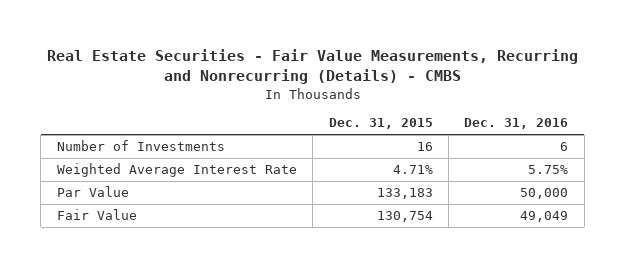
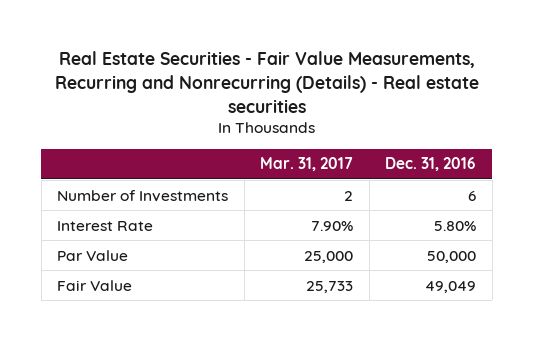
- Real Estate Securities - Fair Value Measurements, Recurring and Nonrecurring (Details) - CMBS
+ Real Estate Securities - Fair Value Measurements, Recurring and Nonrecurring (Details) - Real estate securities
- | Dec. 31, 2015 | Dec. 31, 2016
+ | Mar. 31, 2017 | Dec. 31, 2016
- Weighted Average Interest Rate | 4.71% | 5.75%
+ Interest Rate | 7.90% | 5.80%

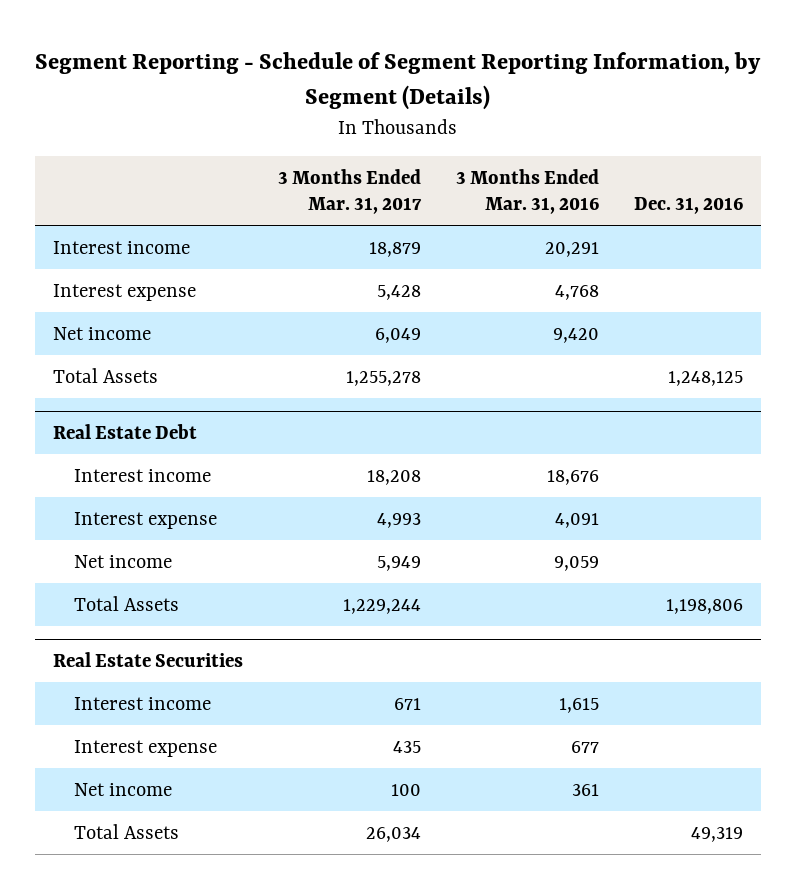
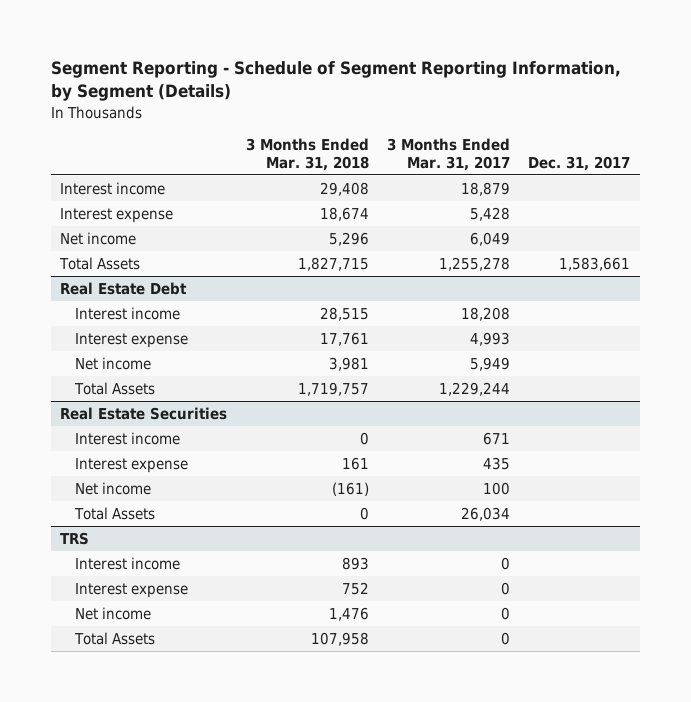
- | 3 Months Ended Mar. 31, 2017 | 3 Months Ended Mar. 31, 2016 | Dec. 31, 2016
+ | 3 Months Ended Mar. 31, 2018 | 3 Months Ended Mar. 31, 2017 | Dec. 31, 2017
+ TRS
+ Interest income | 893 | 0 |
+ Interest expense | 752 | 0 |
+ Net income | 1,476 | 0 |
+ Total Assets | 107,958 | 0 |

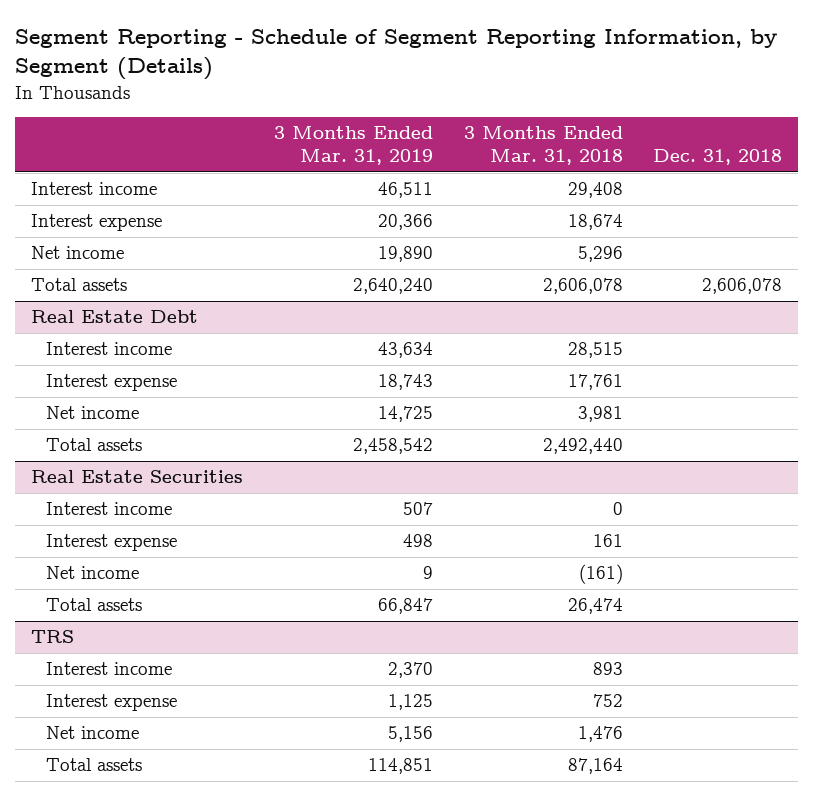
- | 3 Months Ended Mar. 31, 2018 | 3 Months Ended Mar. 31, 2017 | Dec. 31, 2017
+ | 3 Months Ended Mar. 31, 2019 | 3 Months Ended Mar. 31, 2018 | Dec. 31, 2018
- Total Assets | 1,827,715 | 1,255,278 | 1,583,661
+ Total assets | 2,640,240 | 2,606,078 | 2,606,078
@ Real Estate Debt
- Total Assets | 1,719,757 | 1,229,244 |
+ Total assets | 2,458,542 | 2,492,440 |
@ Real Estate Securities
- Total Assets | 0 | 26,034 |
+ Total assets | 66,847 | 26,474 |
@ TRS
- Total Assets | 107,958 | 0 |
+ Total assets | 114,851 | 87,164 |

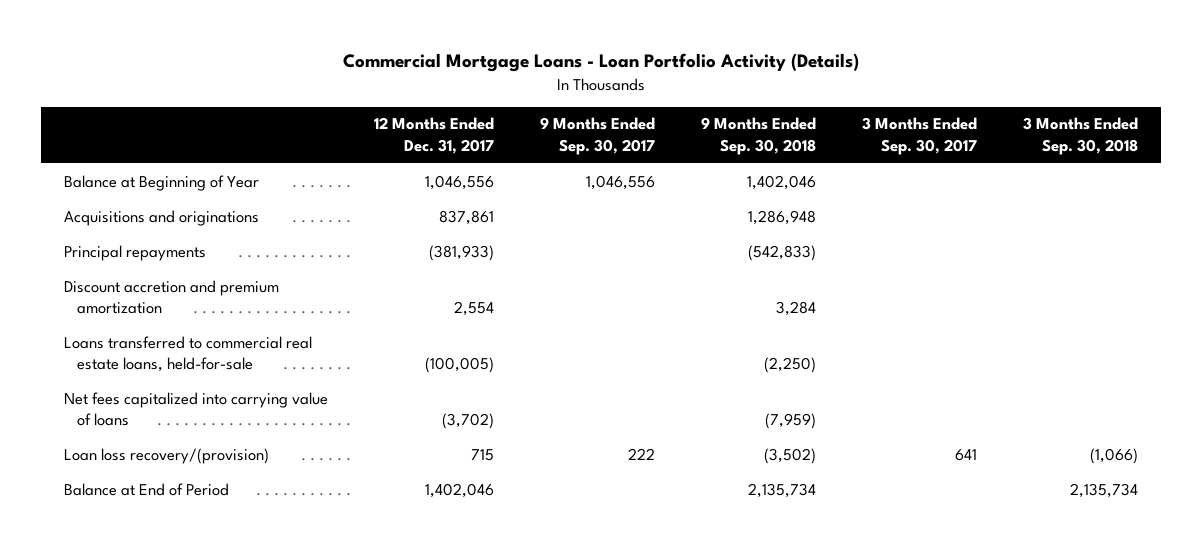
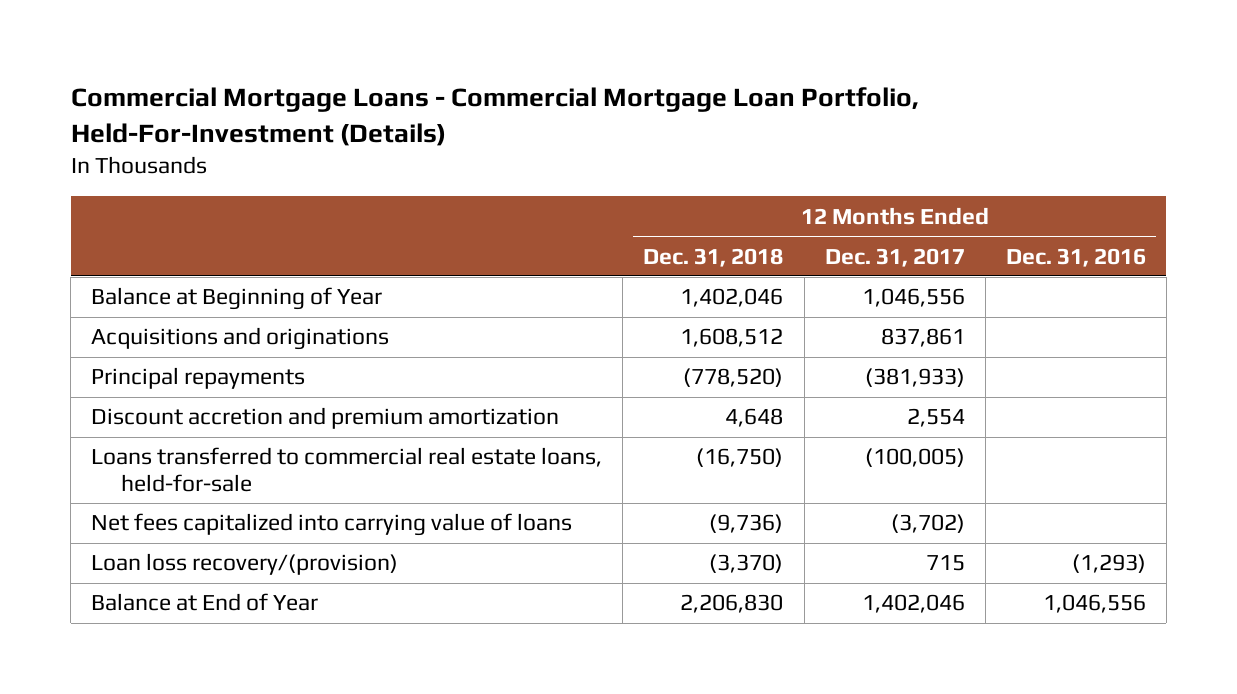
- Commercial Mortgage Loans - Loan Portfolio Activity (Details)
+ Commercial Mortgage Loans - Commercial Mortgage Loan Portfolio, Held-For-Investment (Details)
- | 12 Months Ended Dec. 31, 2017 | 9 Months Ended Sep. 30, 2017 | 9 Months Ended Sep. 30, 2018 | 3 Months Ended Sep. 30, 2017 | 3 Months Ended Sep. 30, 2018
+ | 12 Months Ended Dec. 31, 2018 | 12 Months Ended Dec. 31, 2017 | 12 Months Ended Dec. 31, 2016
- Balance at End of Period | 1,402,046 | | 2,135,734 | | 2,135,734
+ Balance at End of Year | 2,206,830 | 1,402,046 | 1,046,556

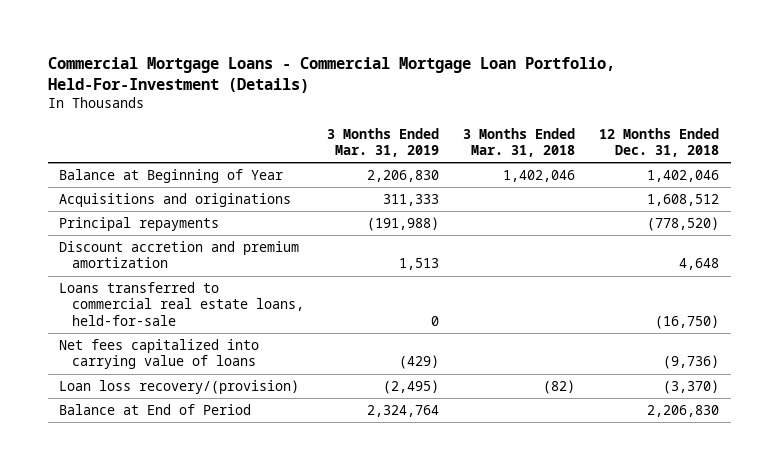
- | 12 Months Ended Dec. 31, 2018 | 12 Months Ended Dec. 31, 2017 | 12 Months Ended Dec. 31, 2016
+ | 3 Months Ended Mar. 31, 2019 | 3 Months Ended Mar. 31, 2018 | 12 Months Ended Dec. 31, 2018
- Balance at End of Year | 2,206,830 | 1,402,046 | 1,046,556
+ Balance at End of Period | 2,324,764 | | 2,206,830

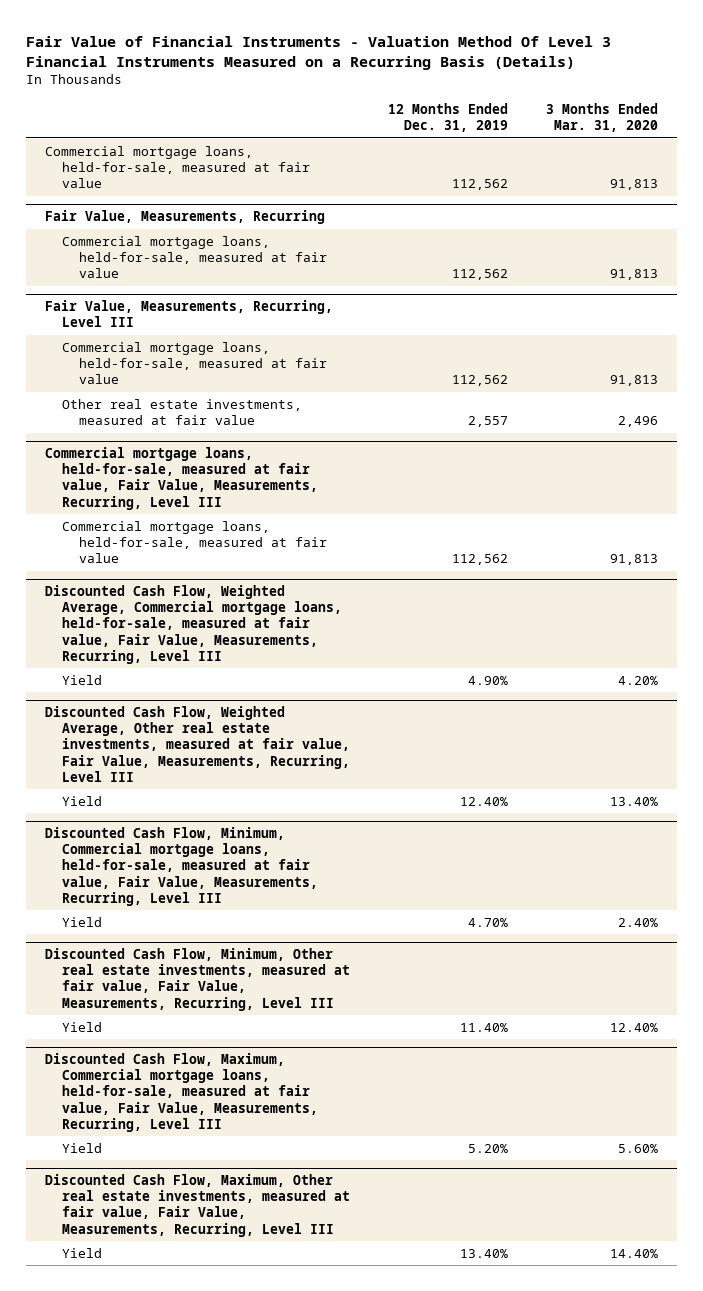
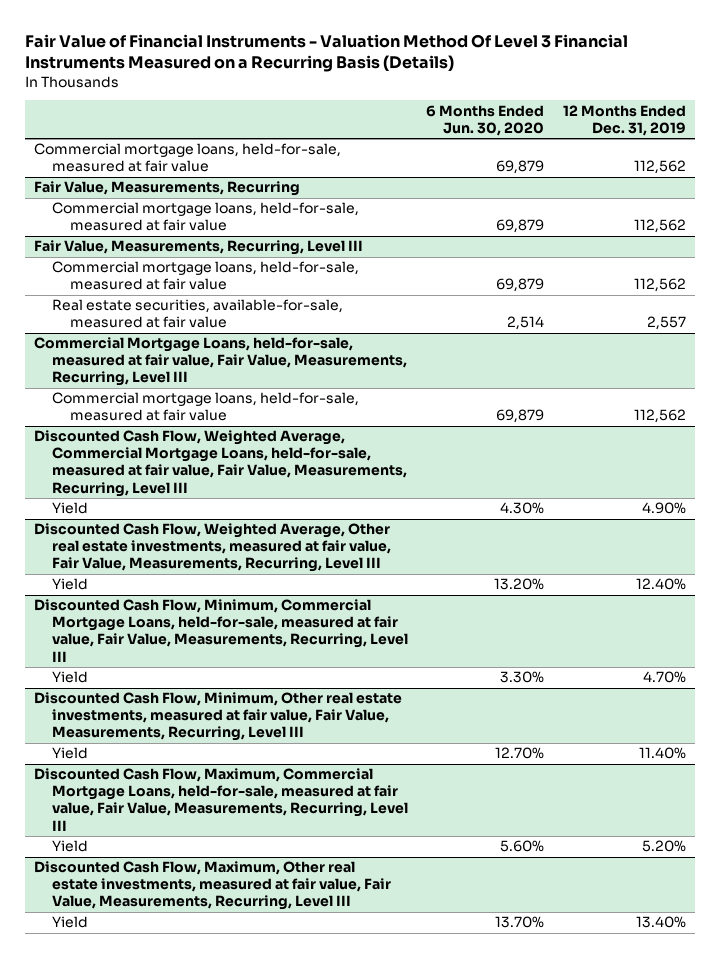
- | 12 Months Ended Dec. 31, 2019 | 3 Months Ended Mar. 31, 2020
+ | 6 Months Ended Jun. 30, 2020 | 12 Months Ended Dec. 31, 2019
@ Fair Value, Measurements, Recurring, Level III
- Other real estate investments, measured at fair value | 2,557 | 2,496
- Commercial mortgage loans, held-for-sale, measured at fair value, Fair Value, Measurements, Recurring, Level III
@ Fair Value, Measurements, Recurring, Level III
+ Real estate securities, available-for-sale, measured at fair value | 2,514 | 2,557
+ Commercial Mortgage Loans, held-for-sale, measured at fair value, Fair Value, Measurements, Recurring, Level III
- Discounted Cash Flow, Weighted Average, Commercial mortgage loans, held-for-sale, measured at fair value, Fair Value, Measurements, Recurring, Level III
+ Discounted Cash Flow, Weighted Average, Commercial Mortgage Loans, held-for-sale, measured at fair value, Fair Value, Measurements, Recurring, Level III
- Discounted Cash Flow, Minimum, Commercial mortgage loans, held-for-sale, measured at fair value, Fair Value, Measurements, Recurring, Level III
+ Discounted Cash Flow, Minimum, Commercial Mortgage Loans, held-for-sale, measured at fair value, Fair Value, Measurements, Recurring, Level III
- Discounted Cash Flow, Maximum, Commercial mortgage loans, held-for-sale, measured at fair value, Fair Value, Measurements, Recurring, Level III
+ Discounted Cash Flow, Maximum, Commercial Mortgage Loans, held-for-sale, measured at fair value, Fair Value, Measurements, Recurring, Level III

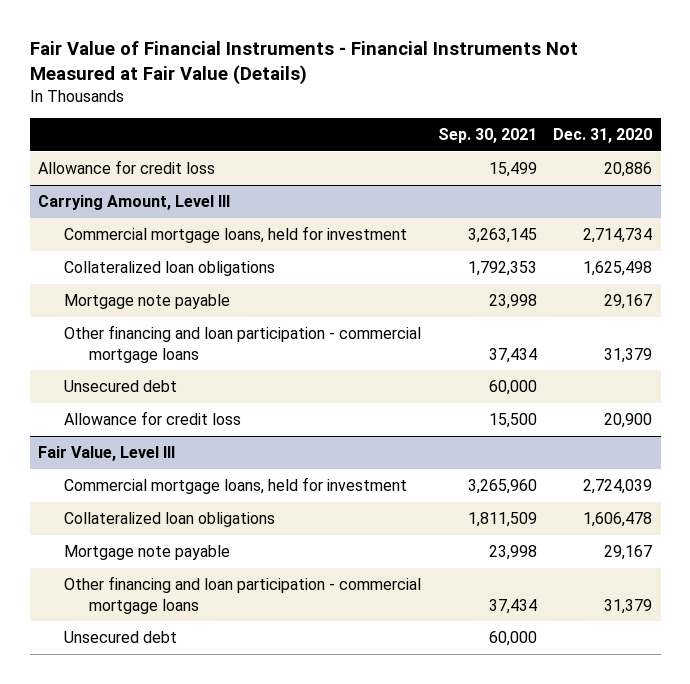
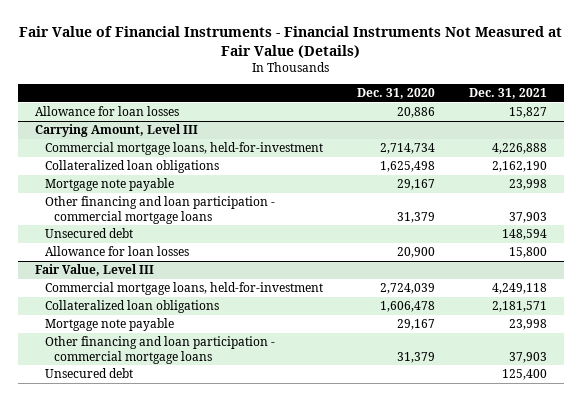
- | Sep. 30, 2021 | Dec. 31, 2020
+ | Dec. 31, 2020 | Dec. 31, 2021
- Allowance for credit loss | 15,499 | 20,886
+ Allowance for loan losses | 20,886 | 15,827
@ Carrying Amount, Level III
- Commercial mortgage loans, held for investment | 3,263,145 | 2,714,734
+ Commercial mortgage loans, held-for-investment | 2,714,734 | 4,226,888
- Allowance for credit loss | 15,500 | 20,900
+ Allowance for loan losses | 20,900 | 15,800
@ Fair Value, Level III
- Commercial mortgage loans, held for investment | 3,265,960 | 2,724,039
+ Commercial mortgage loans, held-for-investment | 2,724,039 | 4,249,118

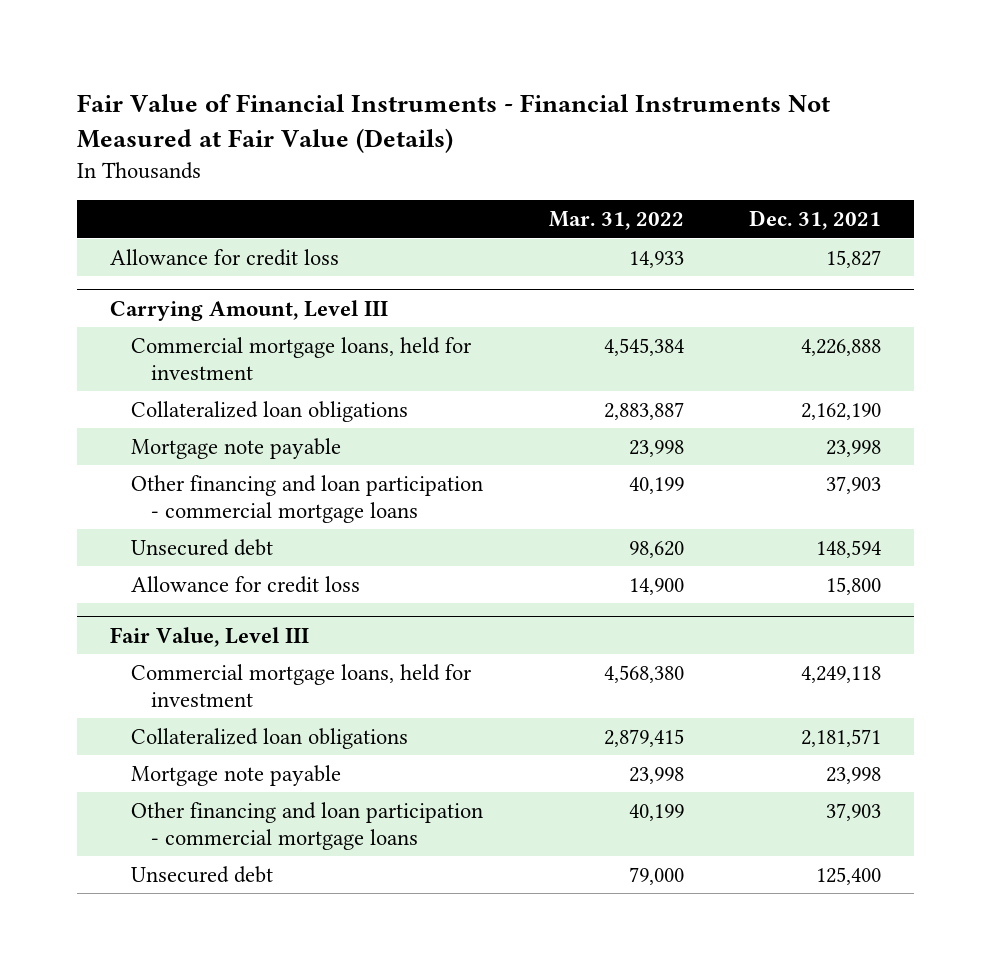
- | Dec. 31, 2020 | Dec. 31, 2021
+ | Mar. 31, 2022 | Dec. 31, 2021
- Allowance for loan losses | 20,886 | 15,827
+ Allowance for credit loss | 14,933 | 15,827
@ Carrying Amount, Level III
- Commercial mortgage loans, held-for-investment | 2,714,734 | 4,226,888
+ Commercial mortgage loans, held for investment | 4,545,384 | 4,226,888
- Allowance for loan losses | 20,900 | 15,800
+ Allowance for credit loss | 14,900 | 15,800
@ Fair Value, Level III
- Commercial mortgage loans, held-for-investment | 2,724,039 | 4,249,118
+ Commercial mortgage loans, held for investment | 4,568,380 | 4,249,118

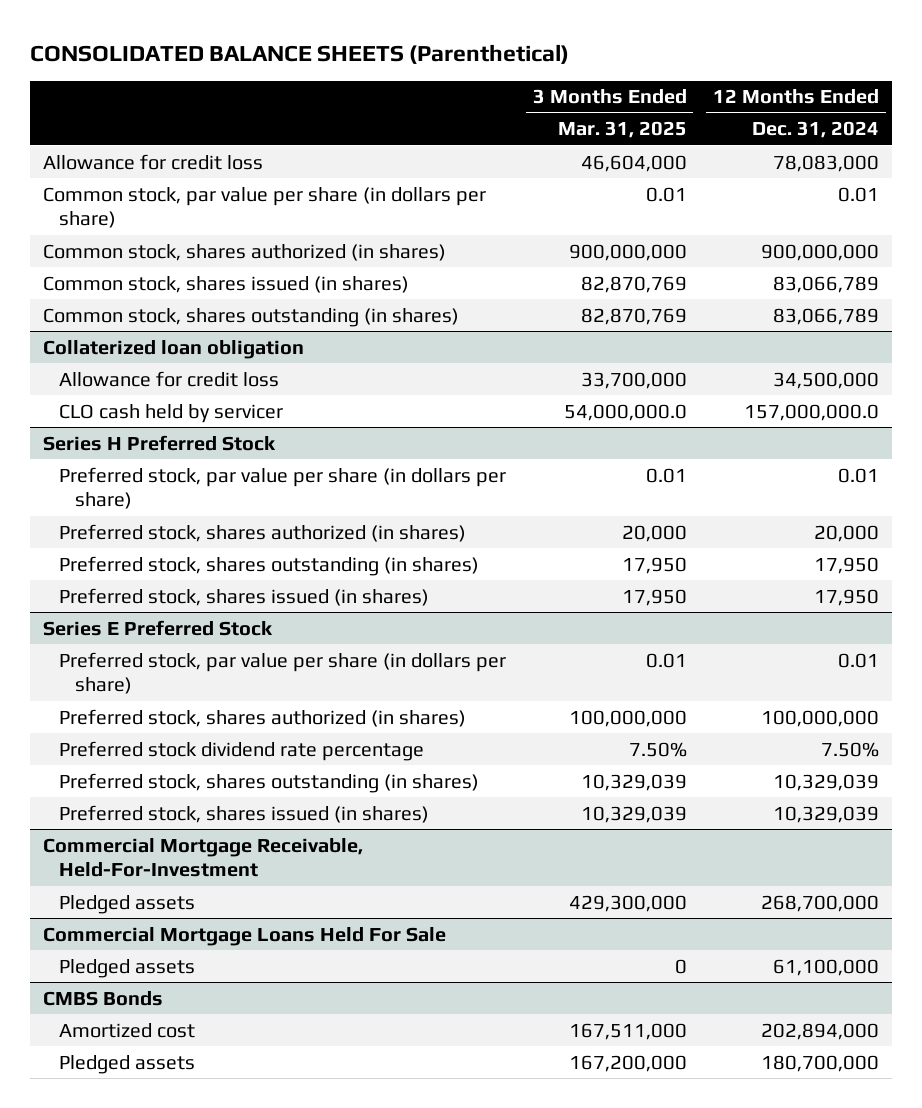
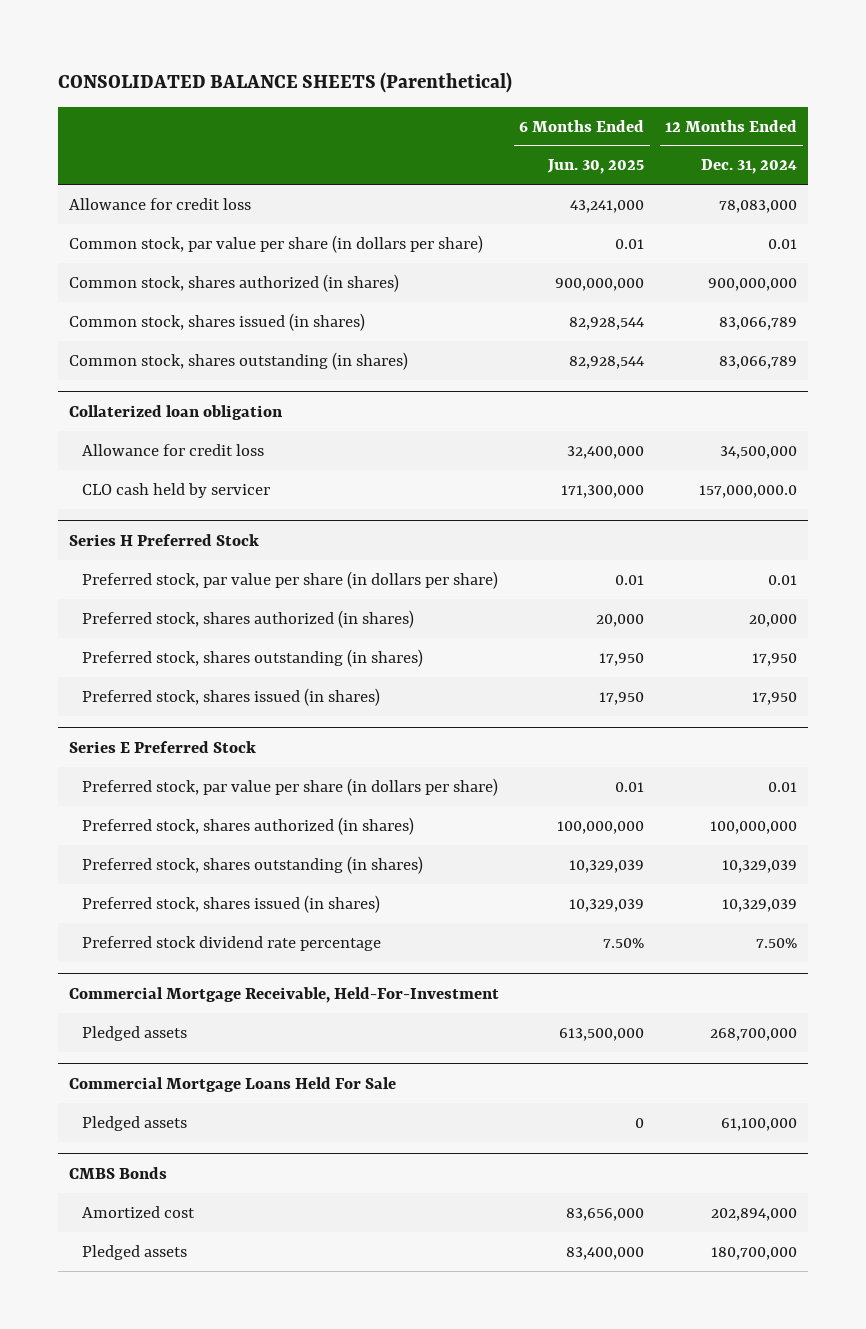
- | 3 Months Ended Mar. 31, 2025 | 12 Months Ended Dec. 31, 2024
+ | 6 Months Ended Jun. 30, 2025 | 12 Months Ended Dec. 31, 2024
@ Series E Preferred Stock
moved down: Preferred stock dividend rate percentage | 7.50% | 7.50%

